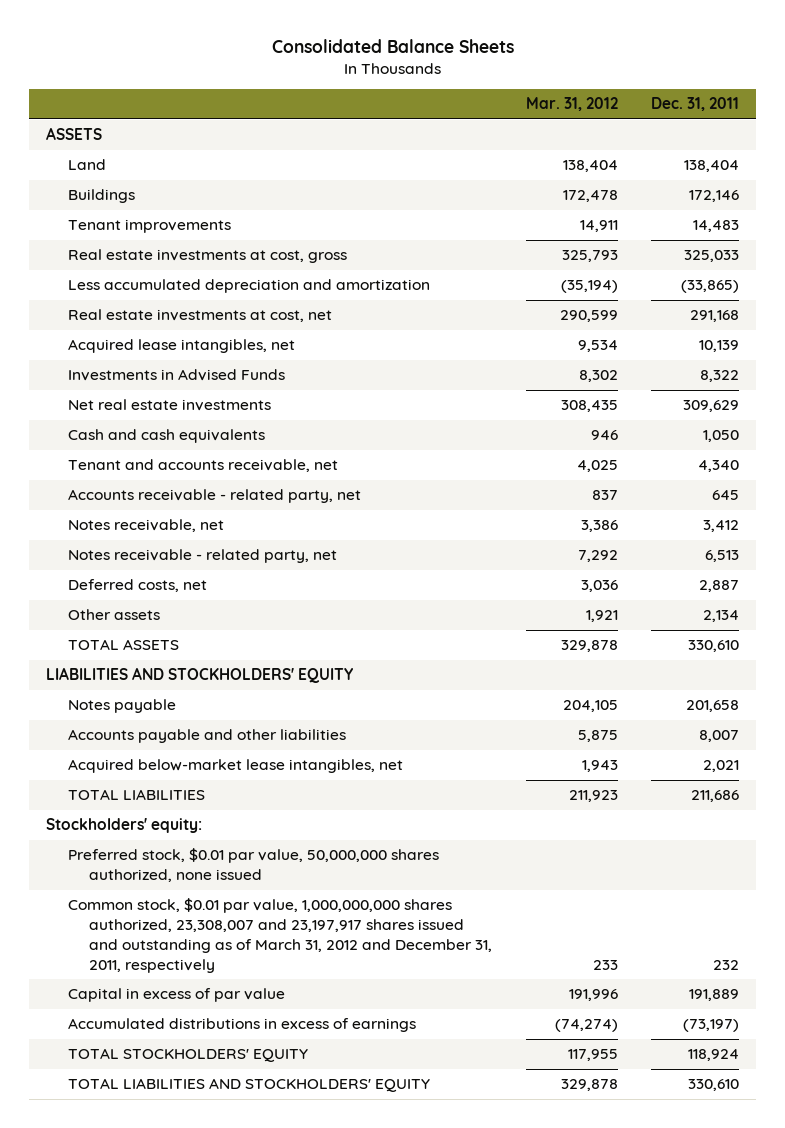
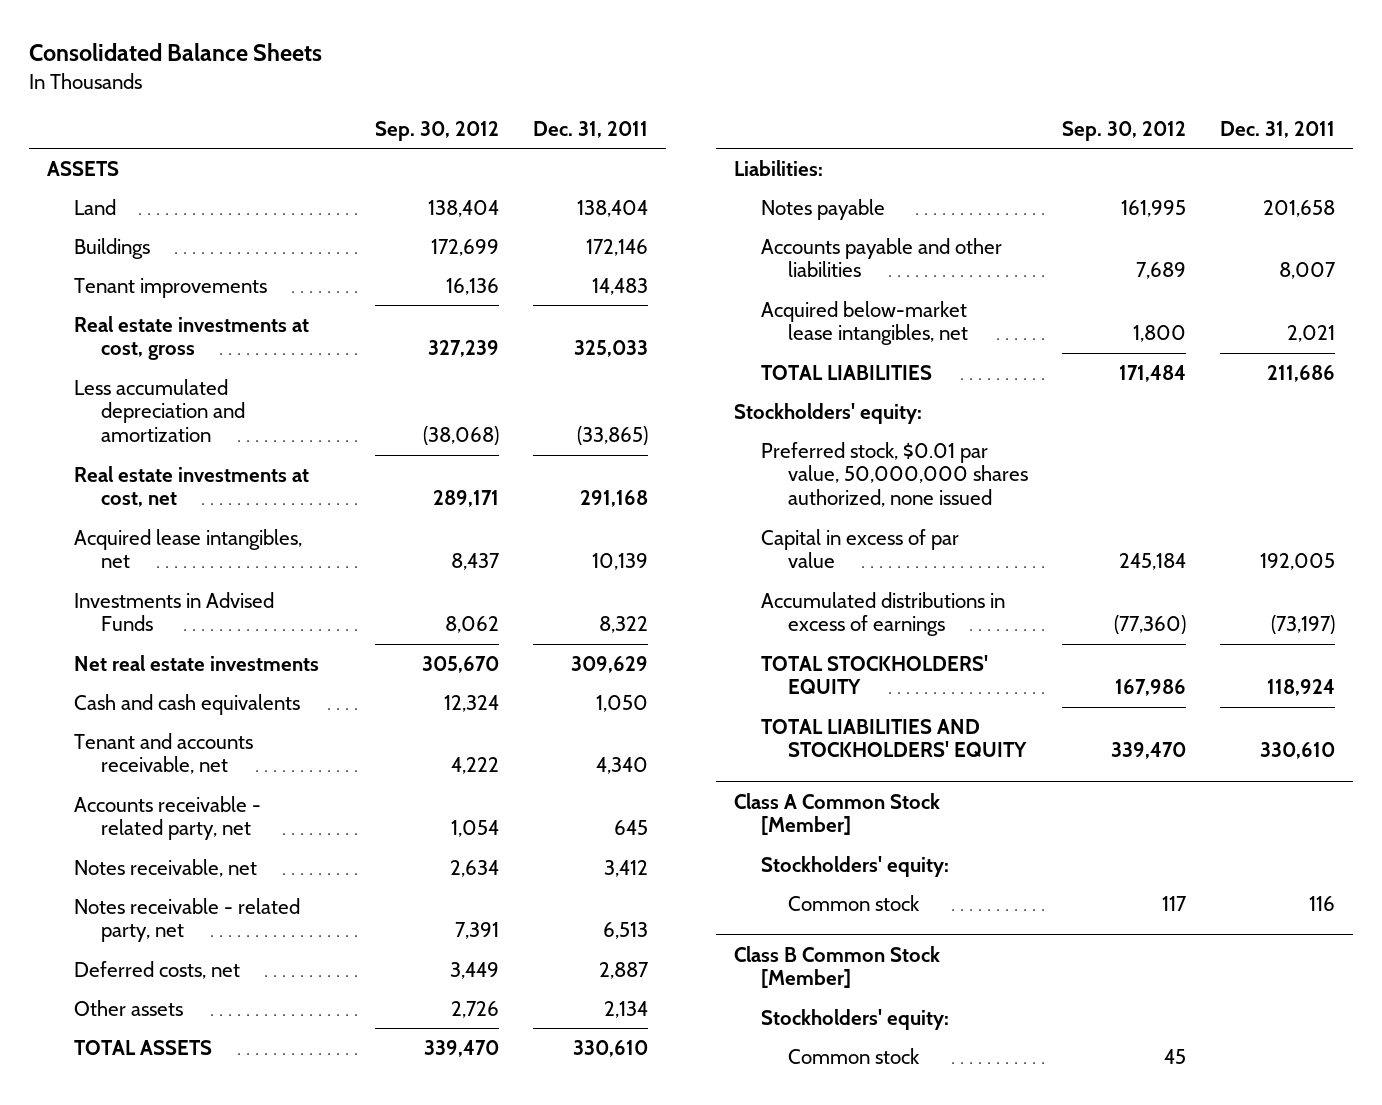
- | Mar. 31, 2012 | Dec. 31, 2011
+ | Sep. 30, 2012 | Dec. 31, 2011
- LIABILITIES AND STOCKHOLDERS' EQUITY
+ Liabilities:
- Common stock, $0.01 par value, 1,000,000,000 shares authorized, 23,308,007 and 23,197,917 shares issued and outstanding as of March 31, 2012 and December 31, 2011, respectively | 233 | 232
- Capital in excess of par value | 191,996 | 191,889
+ Capital in excess of par value | 245,184 | 192,005
+ Class A Common Stock [Member]
+ Stockholders' equity:
+ Common stock | 117 | 116
+ Class B Common Stock [Member]
+ Stockholders' equity:
+ Common stock | 45 |

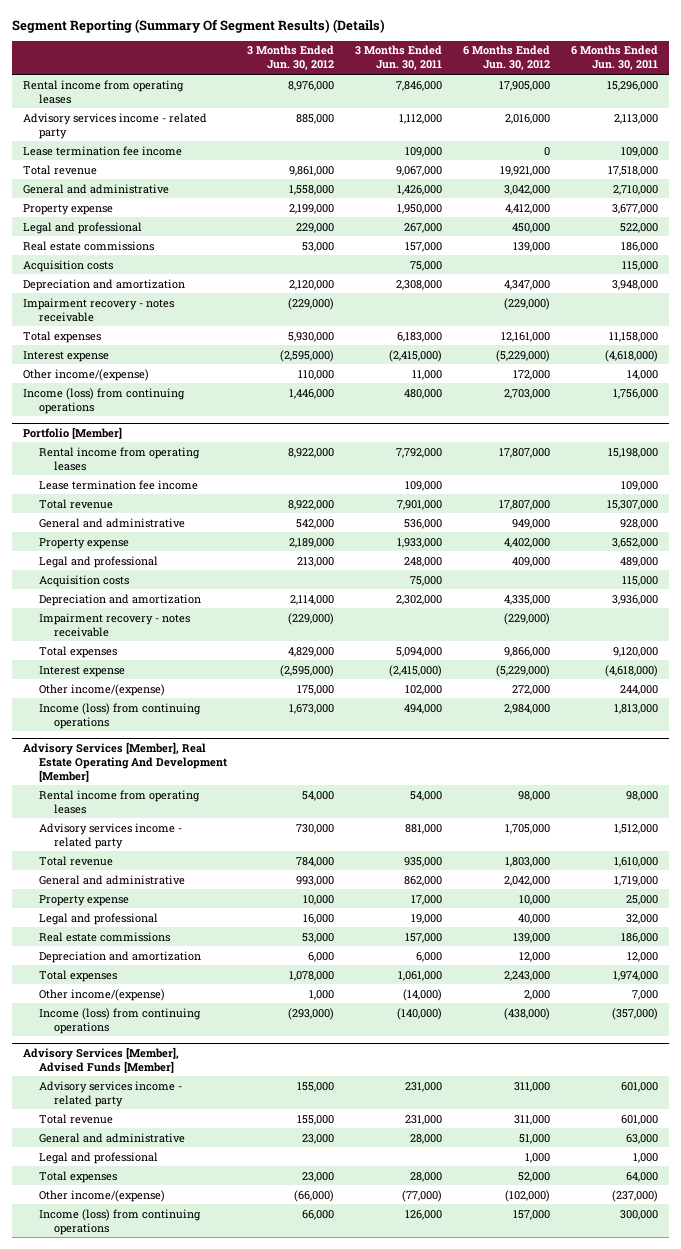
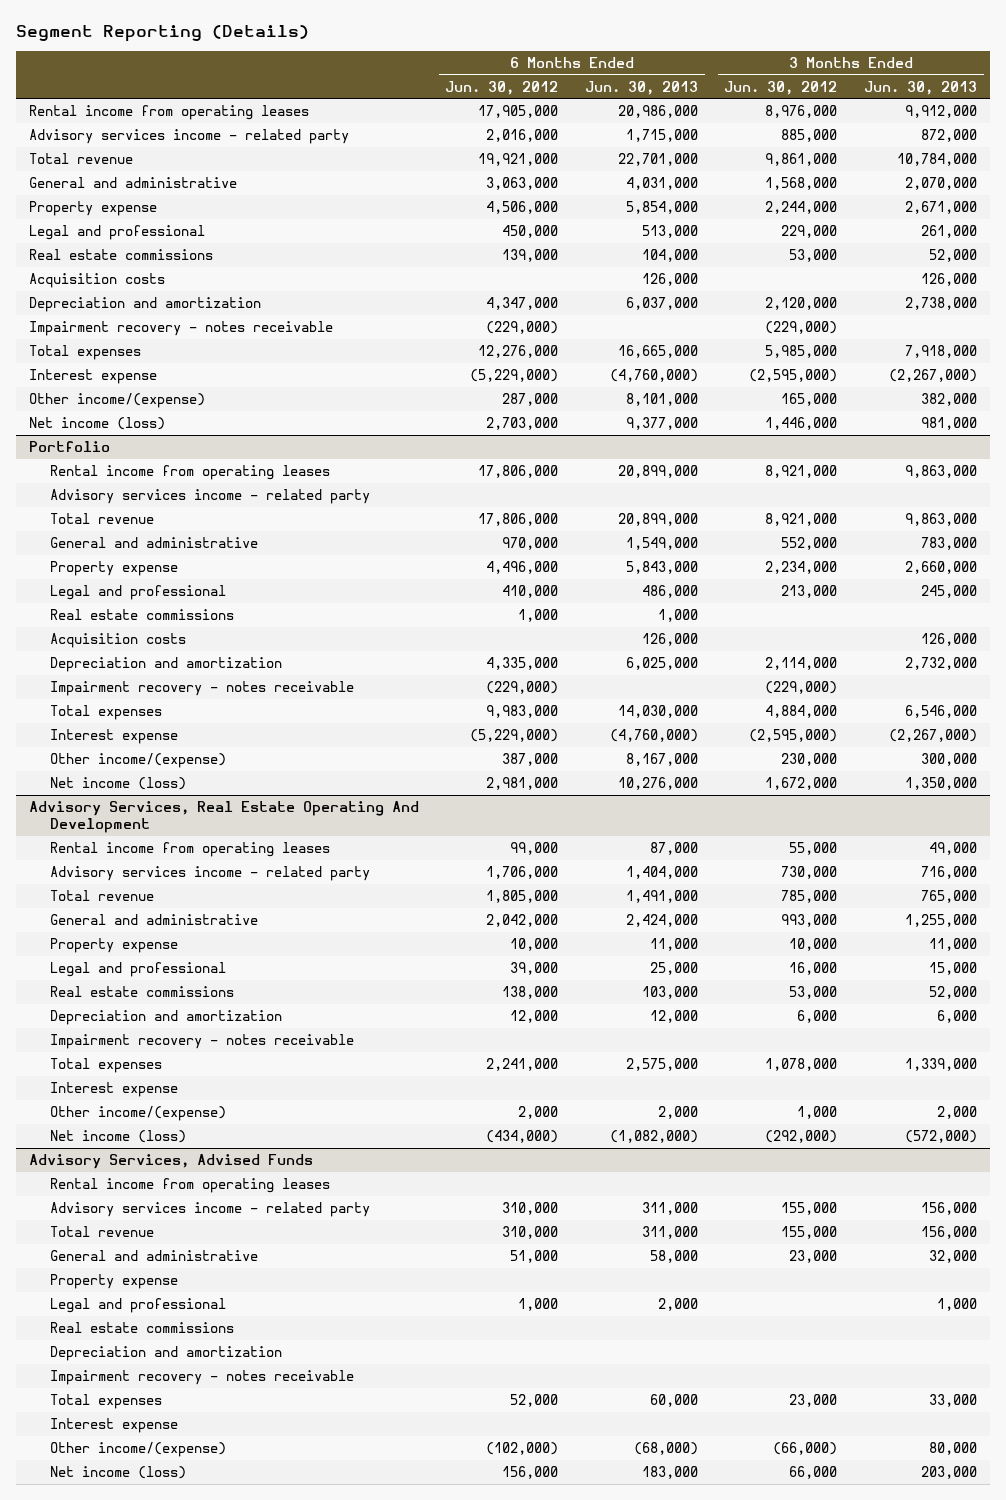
- Segment Reporting (Summary Of Segment Results) (Details)
+ Segment Reporting (Details)
- | 3 Months Ended Jun. 30, 2012 | 3 Months Ended Jun. 30, 2011 | 6 Months Ended Jun. 30, 2012 | 6 Months Ended Jun. 30, 2011
+ | 6 Months Ended Jun. 30, 2012 | 6 Months Ended Jun. 30, 2013 | 3 Months Ended Jun. 30, 2012 | 3 Months Ended Jun. 30, 2013
- Lease termination fee income | | 109,000 | 0 | 109,000
- General and administrative | 1,558,000 | 1,426,000 | 3,042,000 | 2,710,000
- Property expense | 2,199,000 | 1,950,000 | 4,412,000 | 3,677,000
+ General and administrative | 3,063,000 | 4,031,000 | 1,568,000 | 2,070,000
+ Property expense | 4,506,000 | 5,854,000 | 2,244,000 | 2,671,000
- Total expenses | 5,930,000 | 6,183,000 | 12,161,000 | 11,158,000
+ Total expenses | 12,276,000 | 16,665,000 | 5,985,000 | 7,918,000
- Other income/(expense) | 110,000 | 11,000 | 172,000 | 14,000
- Income (loss) from continuing operations | 1,446,000 | 480,000 | 2,703,000 | 1,756,000
- Portfolio [Member]
- Rental income from operating leases | 8,922,000 | 7,792,000 | 17,807,000 | 15,198,000
- Lease termination fee income | | 109,000 | | 109,000
- Total revenue | 8,922,000 | 7,901,000 | 17,807,000 | 15,307,000
- General and administrative | 542,000 | 536,000 | 949,000 | 928,000
- Property expense | 2,189,000 | 1,933,000 | 4,402,000 | 3,652,000
- Legal and professional | 213,000 | 248,000 | 409,000 | 489,000
+ Other income/(expense) | 287,000 | 8,101,000 | 165,000 | 382,000
+ Net income (loss) | 2,703,000 | 9,377,000 | 1,446,000 | 981,000
+ Portfolio
+ Rental income from operating leases | 17,806,000 | 20,899,000 | 8,921,000 | 9,863,000
+ Advisory services income - related party
+ Total revenue | 17,806,000 | 20,899,000 | 8,921,000 | 9,863,000
+ General and administrative | 970,000 | 1,549,000 | 552,000 | 783,000
+ Property expense | 4,496,000 | 5,843,000 | 2,234,000 | 2,660,000
+ Legal and professional | 410,000 | 486,000 | 213,000 | 245,000
+ Real estate commissions | 1,000 | 1,000 | |
- Total expenses | 4,829,000 | 5,094,000 | 9,866,000 | 9,120,000
+ Total expenses | 9,983,000 | 14,030,000 | 4,884,000 | 6,546,000
- Other income/(expense) | 175,000 | 102,000 | 272,000 | 244,000
- Income (loss) from continuing operations | 1,673,000 | 494,000 | 2,984,000 | 1,813,000
- Advisory Services [Member], Real Estate Operating And Development [Member]
- Rental income from operating leases | 54,000 | 54,000 | 98,000 | 98,000
- Advisory services income - related party | 730,000 | 881,000 | 1,705,000 | 1,512,000
- Total revenue | 784,000 | 935,000 | 1,803,000 | 1,610,000
+ Other income/(expense) | 387,000 | 8,167,000 | 230,000 | 300,000
+ Net income (loss) | 2,981,000 | 10,276,000 | 1,672,000 | 1,350,000
+ Advisory Services, Real Estate Operating And Development
+ Rental income from operating leases | 99,000 | 87,000 | 55,000 | 49,000
+ Advisory services income - related party | 1,706,000 | 1,404,000 | 730,000 | 716,000
+ Total revenue | 1,805,000 | 1,491,000 | 785,000 | 765,000
- Legal and professional | 16,000 | 19,000 | 40,000 | 32,000
- Real estate commissions | 53,000 | 157,000 | 139,000 | 186,000
+ Legal and professional | 39,000 | 25,000 | 16,000 | 15,000
+ Real estate commissions | 138,000 | 103,000 | 53,000 | 52,000
- Total expenses | 1,078,000 | 1,061,000 | 2,243,000 | 1,974,000
+ Impairment recovery - notes receivable
+ Total expenses | 2,241,000 | 2,575,000 | 1,078,000 | 1,339,000
+ Interest expense
- Income (loss) from continuing operations | (293,000) | (140,000) | (438,000) | (357,000)
- Advisory Services [Member], Advised Funds [Member]
- Advisory services income - related party | 155,000 | 231,000 | 311,000 | 601,000
- Total revenue | 155,000 | 231,000 | 311,000 | 601,000
+ Net income (loss) | (434,000) | (1,082,000) | (292,000) | (572,000)
+ Advisory Services, Advised Funds
+ Rental income from operating leases
+ Advisory services income - related party | 310,000 | 311,000 | 155,000 | 156,000
+ Total revenue | 310,000 | 311,000 | 155,000 | 156,000
+ Property expense
+ Real estate commissions
+ Depreciation and amortization
+ Impairment recovery - notes receivable
+ Interest expense
- Income (loss) from continuing operations | 66,000 | 126,000 | 157,000 | 300,000
+ Net income (loss) | 156,000 | 183,000 | 66,000 | 203,000

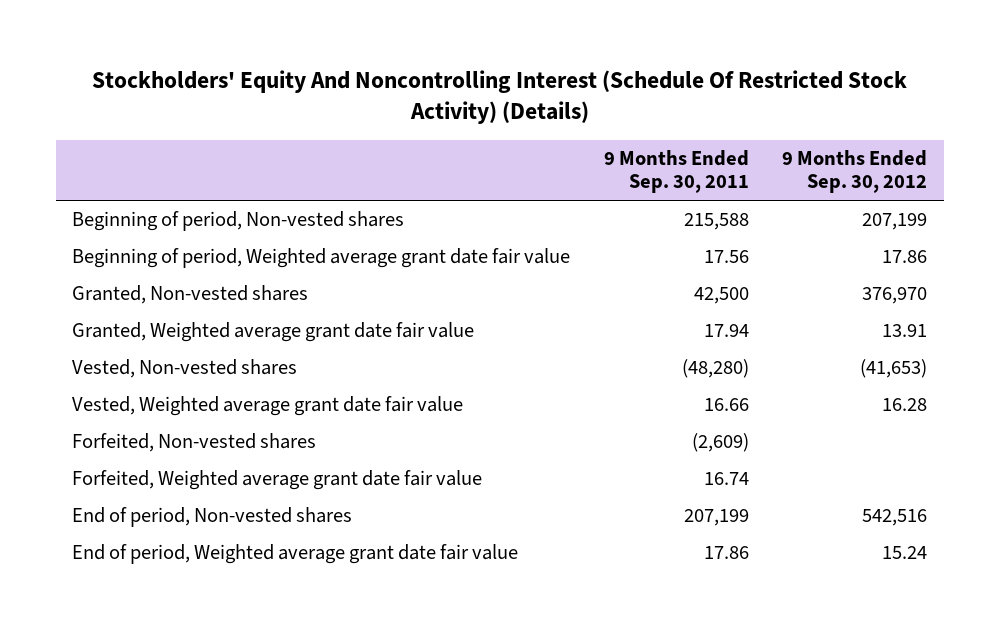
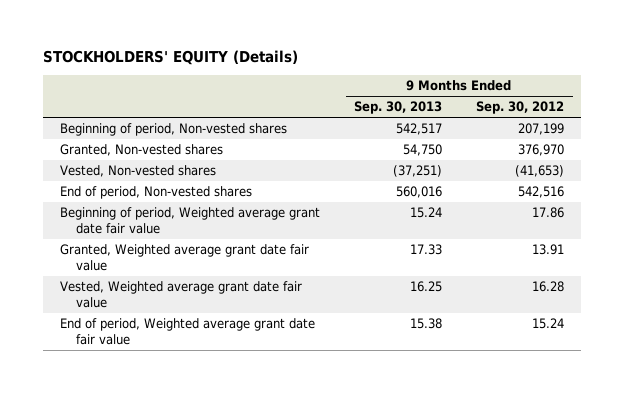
- Stockholders' Equity And Noncontrolling Interest (Schedule Of Restricted Stock Activity) (Details)
+ STOCKHOLDERS' EQUITY (Details)
- | 9 Months Ended Sep. 30, 2011 | 9 Months Ended Sep. 30, 2012
+ | 9 Months Ended Sep. 30, 2013 | 9 Months Ended Sep. 30, 2012
- Forfeited, Non-vested shares | (2,609) |
- Forfeited, Weighted average grant date fair value | 16.74 |
moved down: Beginning of period, Weighted average grant date fair value | 15.24 | 17.86
moved down: Granted, Weighted average grant date fair value | 17.33 | 13.91
moved down: Vested, Weighted average grant date fair value | 16.25 | 16.28

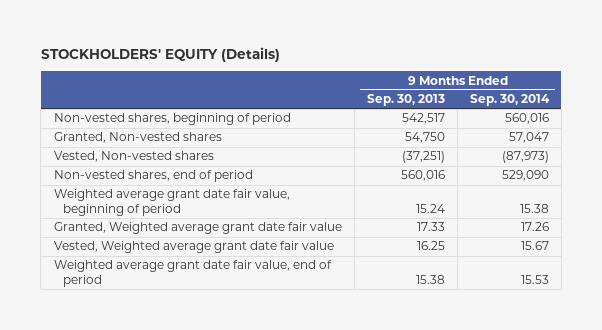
- | 9 Months Ended Sep. 30, 2013 | 9 Months Ended Sep. 30, 2012
+ | 9 Months Ended Sep. 30, 2013 | 9 Months Ended Sep. 30, 2014
- Beginning of period, Non-vested shares | 542,517 | 207,199
+ Non-vested shares, beginning of period | 542,517 | 560,016
- End of period, Non-vested shares | 560,016 | 542,516
- Beginning of period, Weighted average grant date fair value | 15.24 | 17.86
+ Non-vested shares, end of period | 560,016 | 529,090
+ Weighted average grant date fair value, beginning of period | 15.24 | 15.38
- End of period, Weighted average grant date fair value | 15.38 | 15.24
+ Weighted average grant date fair value, end of period | 15.38 | 15.53

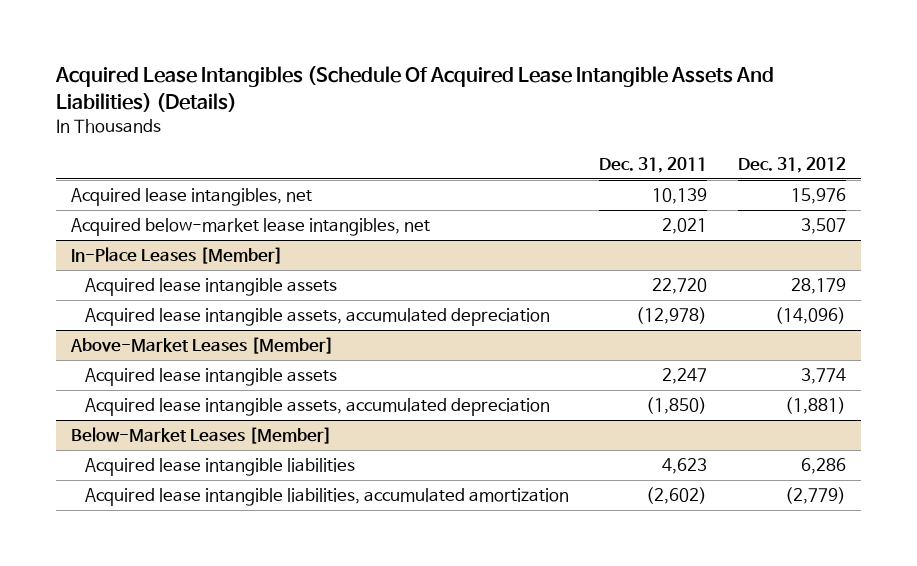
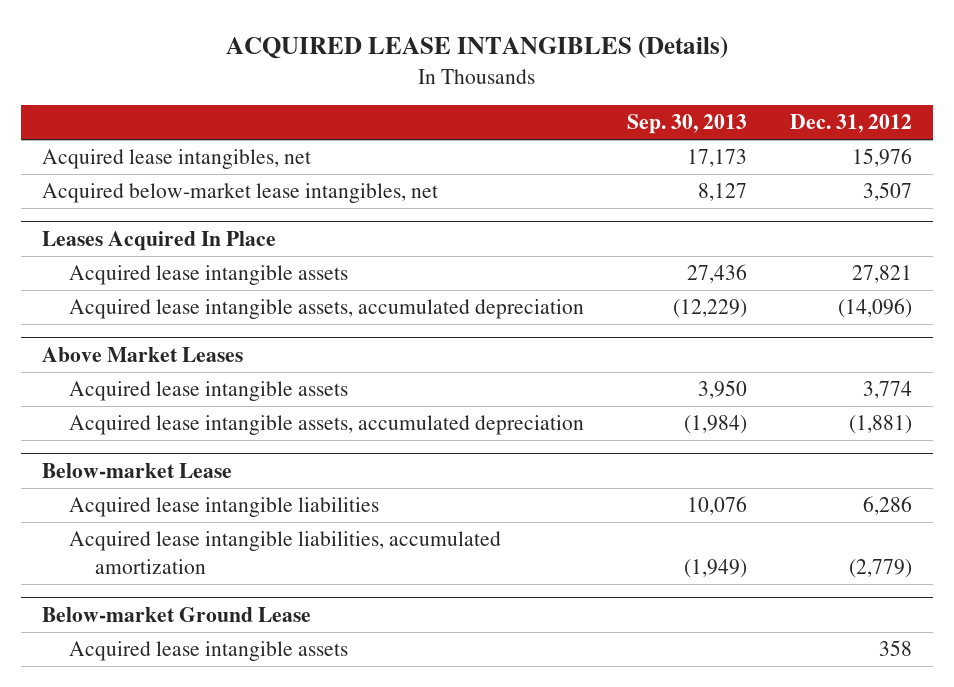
- Acquired Lease Intangibles (Schedule Of Acquired Lease Intangible Assets And Liabilities) (Details)
+ ACQUIRED LEASE INTANGIBLES (Details)
- | Dec. 31, 2011 | Dec. 31, 2012
+ | Sep. 30, 2013 | Dec. 31, 2012
- In-Place Leases [Member]
- Acquired lease intangible assets | 22,720 | 28,179
+ Leases Acquired In Place
+ Acquired lease intangible assets | 27,436 | 27,821
- Above-Market Leases [Member]
+ Above Market Leases
- Below-Market Leases [Member]
+ Below-market Lease
+ Below-market Ground Lease
+ Acquired lease intangible assets | | 358

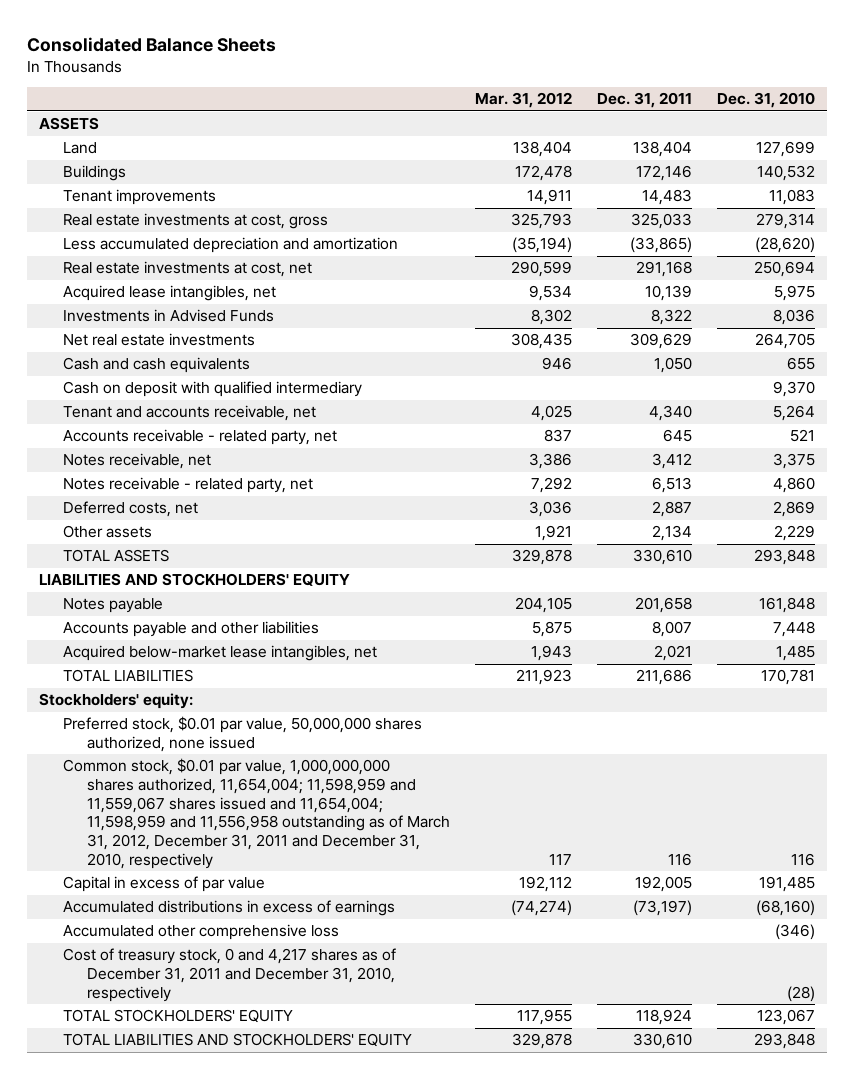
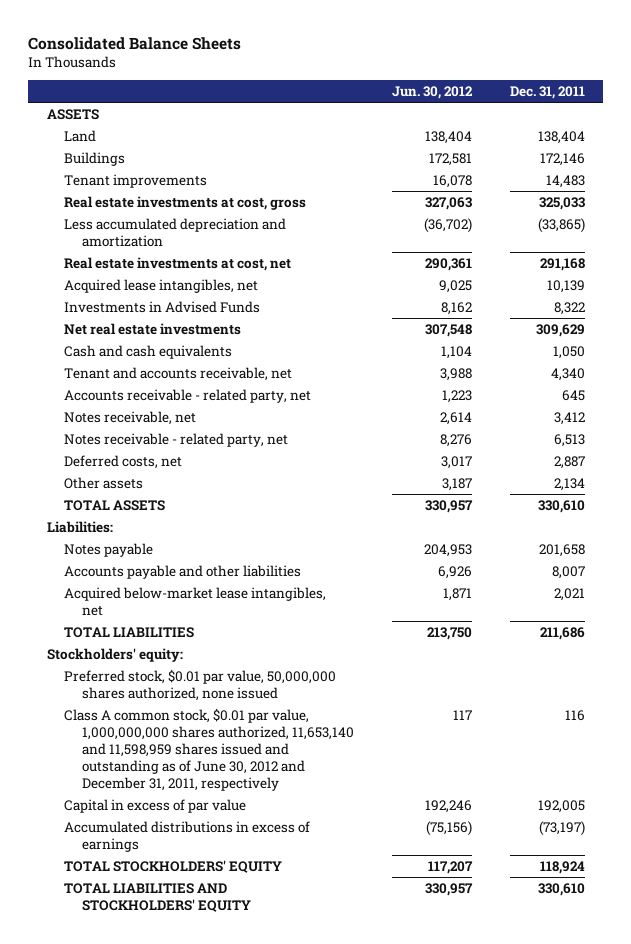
- | Mar. 31, 2012 | Dec. 31, 2011 | Dec. 31, 2010
+ | Jun. 30, 2012 | Dec. 31, 2011
- Cash on deposit with qualified intermediary | | | 9,370
- LIABILITIES AND STOCKHOLDERS' EQUITY
+ Liabilities:
- Common stock, $0.01 par value, 1,000,000,000 shares authorized, 11,654,004; 11,598,959 and 11,559,067 shares issued and 11,654,004; 11,598,959 and 11,556,958 outstanding as of March 31, 2012, December 31, 2011 and December 31, 2010, respectively | 117 | 116 | 116
+ Class A common stock, $0.01 par value, 1,000,000,000 shares authorized, 11,653,140 and 11,598,959 shares issued and outstanding as of June 30, 2012 and December 31, 2011, respectively | 117 | 116
- Accumulated other comprehensive loss | | | (346)
- Cost of treasury stock, 0 and 4,217 shares as of December 31, 2011 and December 31, 2010, respectively | | | (28)

